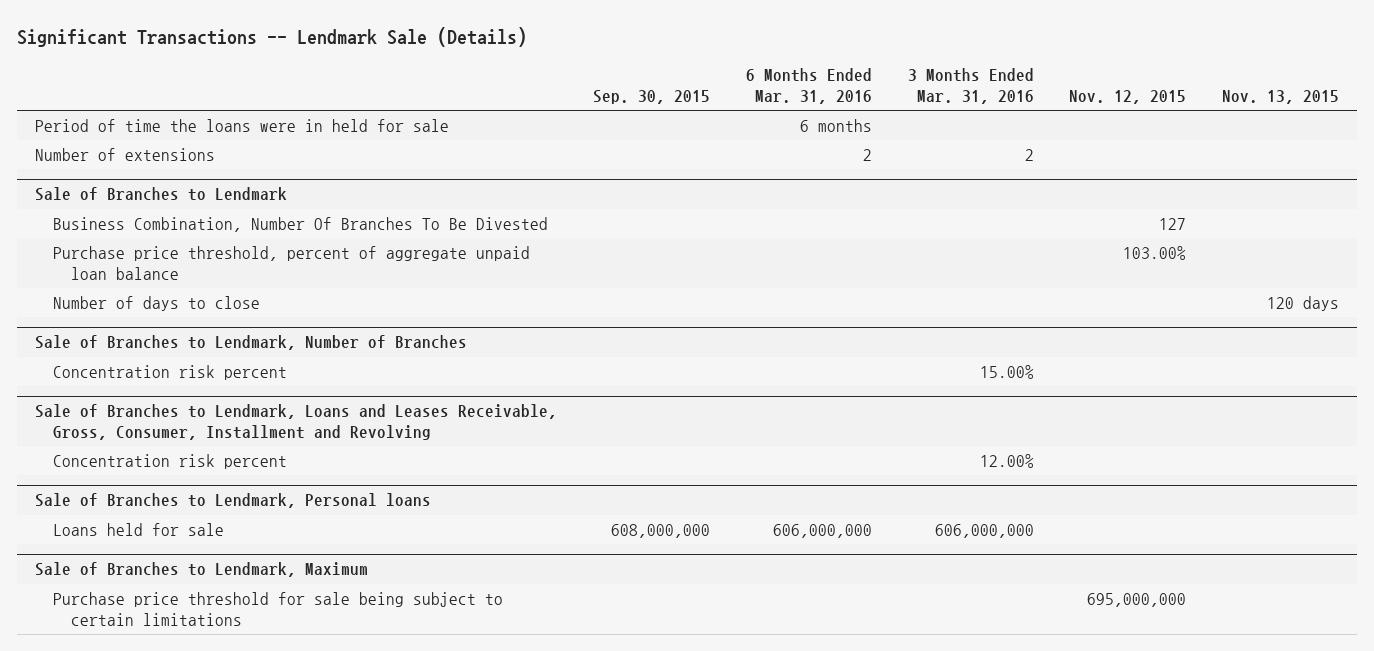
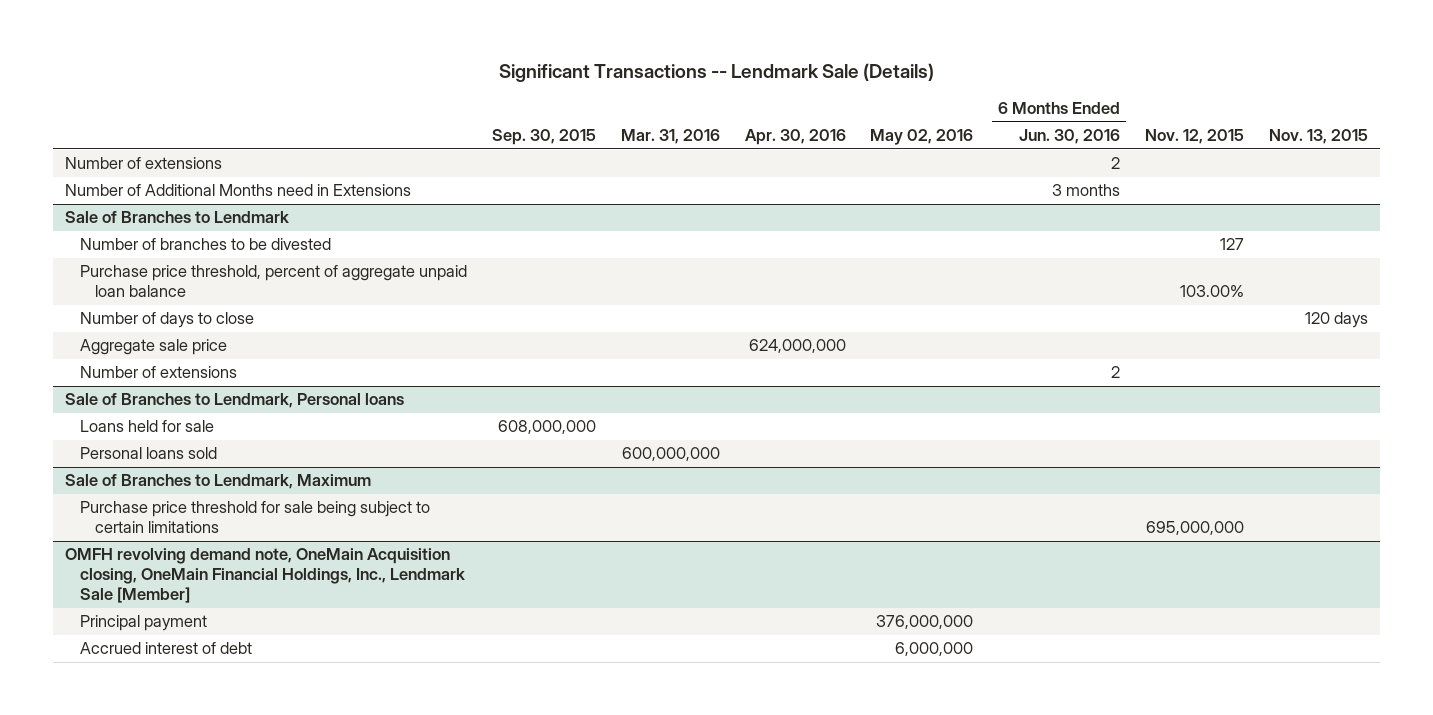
- | Sep. 30, 2015 | 6 Months Ended Mar. 31, 2016 | 3 Months Ended Mar. 31, 2016 | Nov. 12, 2015 | Nov. 13, 2015
+ | Sep. 30, 2015 | Mar. 31, 2016 | Apr. 30, 2016 | May 02, 2016 | 6 Months Ended Jun. 30, 2016 | Nov. 12, 2015 | Nov. 13, 2015
- Period of time the loans were in held for sale | | 6 months | | |
+ Number of Additional Months need in Extensions | | | | | 3 months | |
@ Sale of Branches to Lendmark
- Business Combination, Number Of Branches To Be Divested | | | | 127 |
+ Number of branches to be divested | | | | | | 127 |
- Sale of Branches to Lendmark, Number of Branches
- Concentration risk percent | | | 15.00% | |
- Sale of Branches to Lendmark, Loans and Leases Receivable, Gross, Consumer, Installment and Revolving
- Concentration risk percent | | | 12.00% | |
@ Sale of Branches to Lendmark
+ Aggregate sale price | | | 624,000,000 | | | |
+ Number of extensions | | | | | 2 | |
@ Sale of Branches to Lendmark, Personal loans
+ Personal loans sold | | 600,000,000 | | | | |
+ OMFH revolving demand note, OneMain Acquisition closing, OneMain Financial Holdings, Inc., Lendmark Sale [Member]
+ Principal payment | | | | 376,000,000 | | |
+ Accrued interest of debt | | | | 6,000,000 | | |

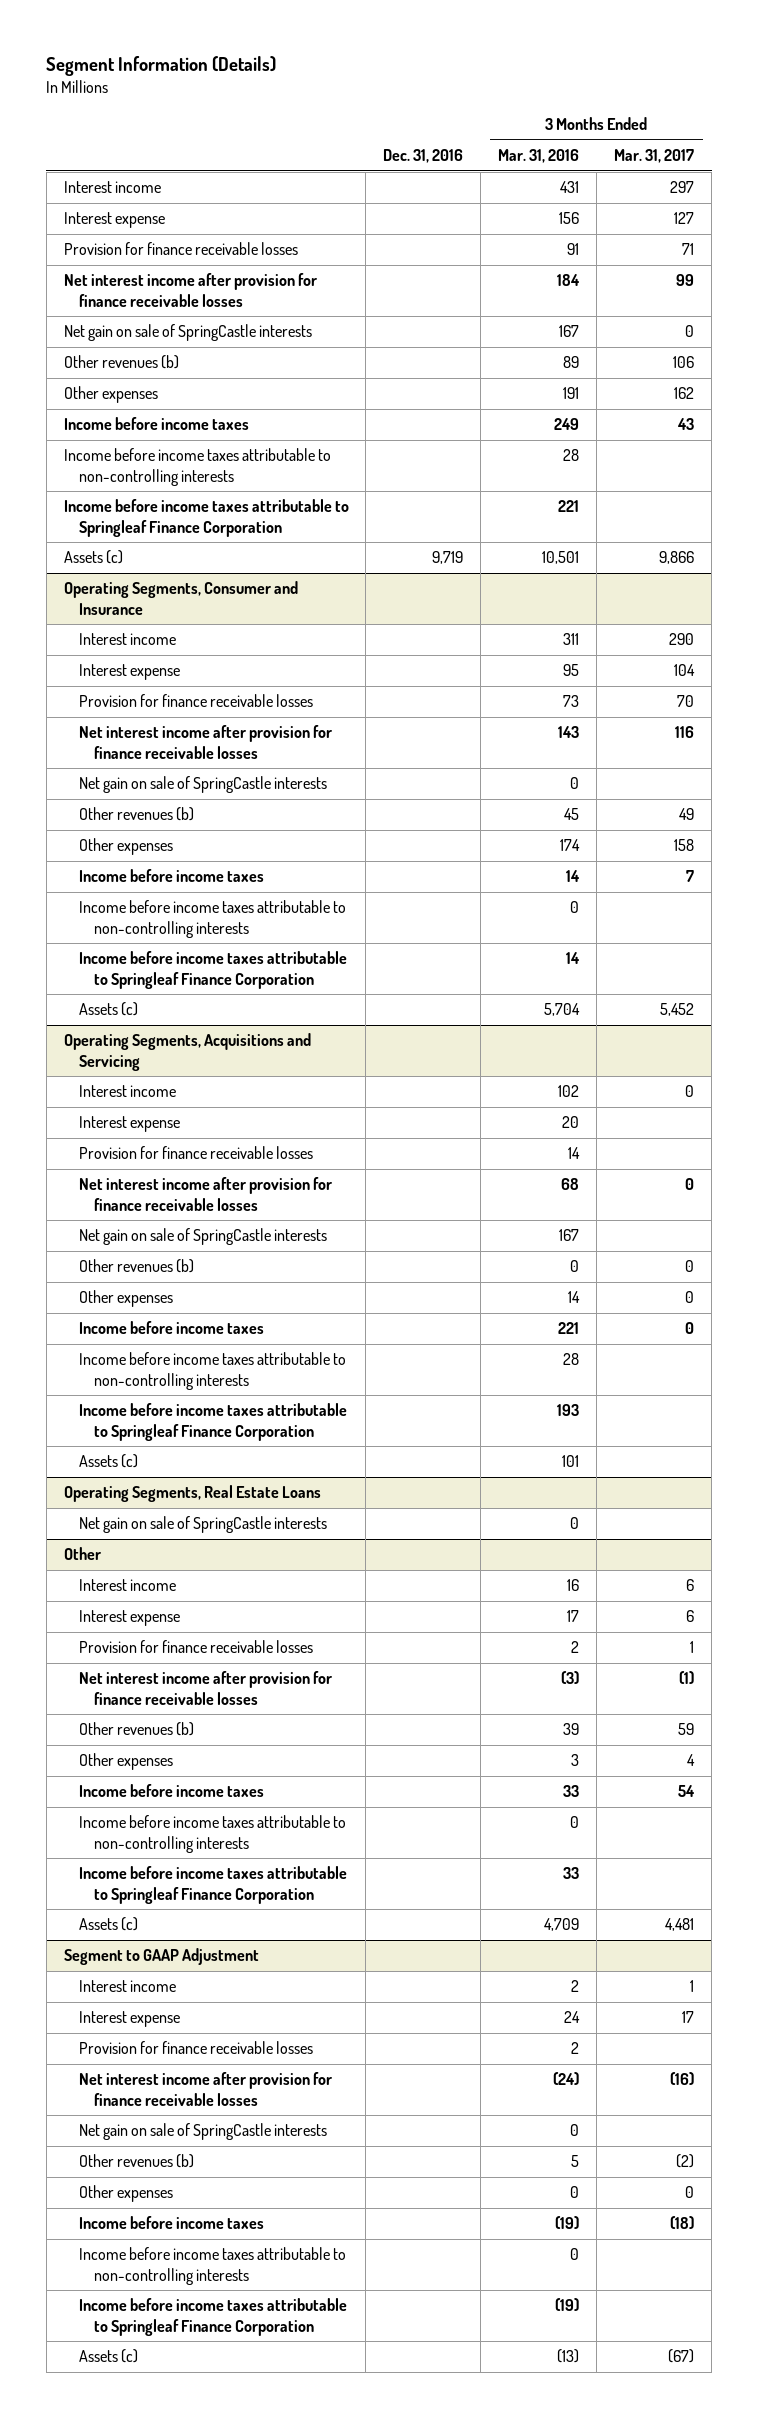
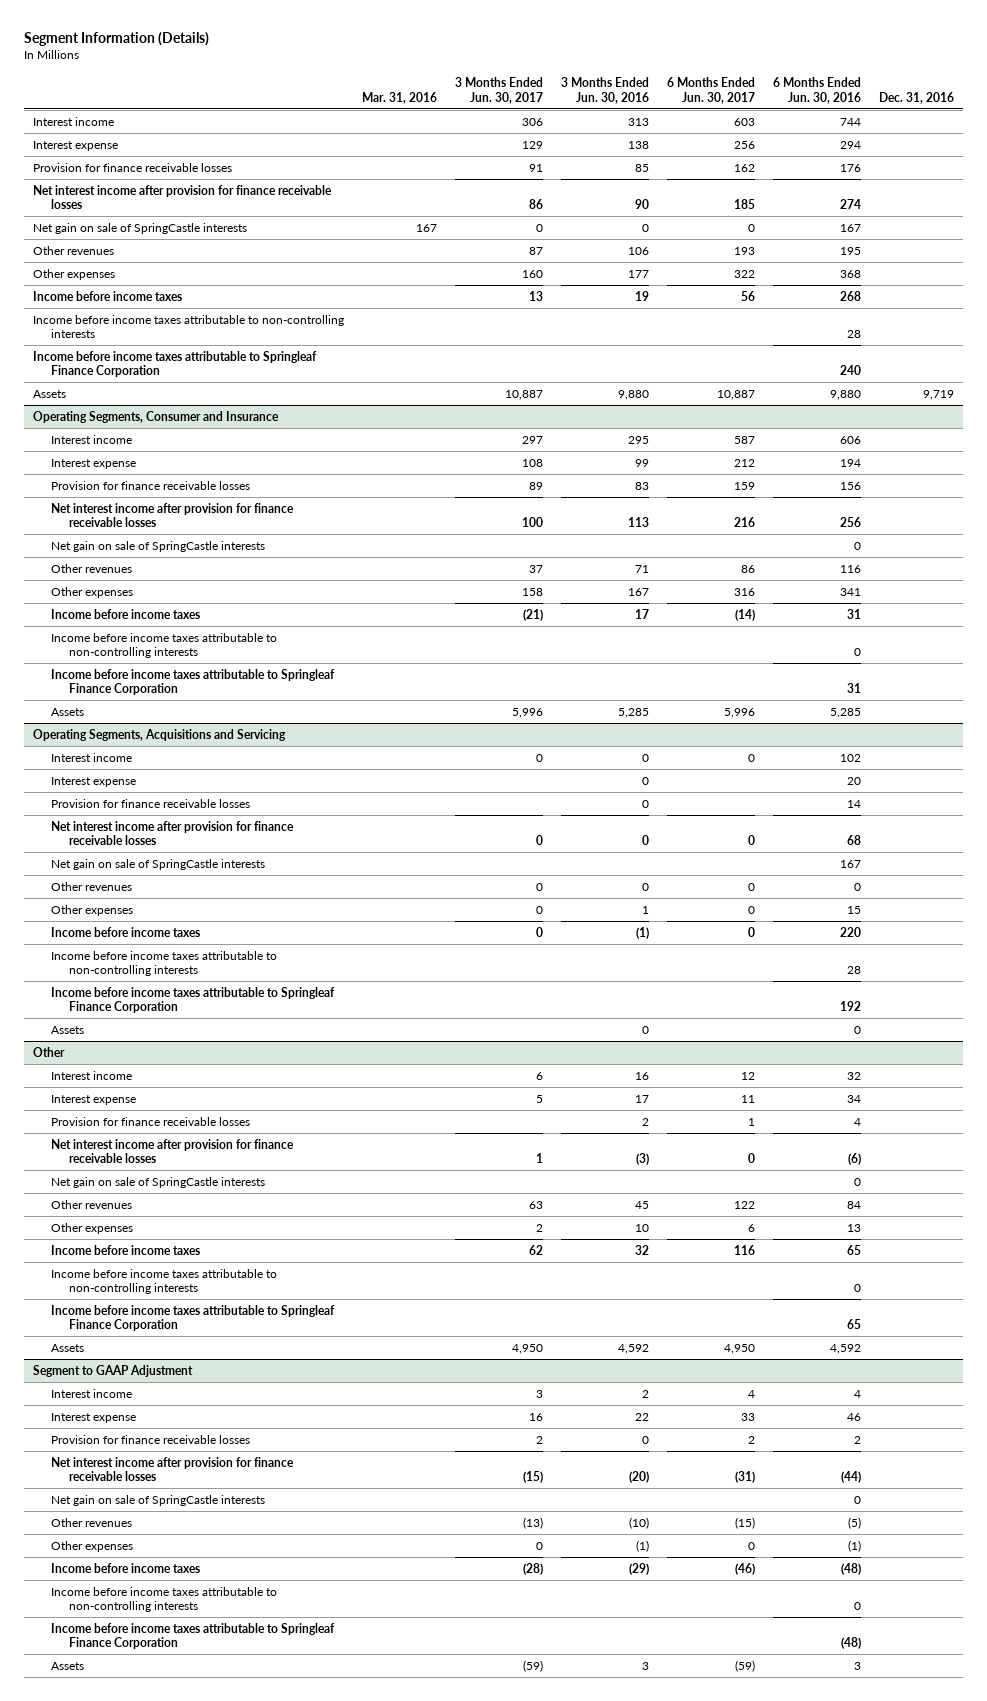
- | Dec. 31, 2016 | 3 Months Ended Mar. 31, 2016 | 3 Months Ended Mar. 31, 2017
+ | Mar. 31, 2016 | 3 Months Ended Jun. 30, 2017 | 3 Months Ended Jun. 30, 2016 | 6 Months Ended Jun. 30, 2017 | 6 Months Ended Jun. 30, 2016 | Dec. 31, 2016
- Other revenues (b) | | 89 | 106
+ Other revenues | | 87 | 106 | 193 | 195 |
- Assets (c) | 9,719 | 10,501 | 9,866
+ Assets | | 10,887 | 9,880 | 10,887 | 9,880 | 9,719
@ Operating Segments, Consumer and Insurance
- Other revenues (b) | | 45 | 49
+ Other revenues | | 37 | 71 | 86 | 116 |
- Assets (c) | | 5,704 | 5,452
+ Assets | | 5,996 | 5,285 | 5,996 | 5,285 |
@ Operating Segments, Acquisitions and Servicing
- Other revenues (b) | | 0 | 0
+ Other revenues | | 0 | 0 | 0 | 0 |
- Assets (c) | | 101 |
- Operating Segments, Real Estate Loans
- Net gain on sale of SpringCastle interests | | 0 |
@ Operating Segments, Acquisitions and Servicing
+ Assets | | | 0 | | 0 |
@ Other
- Other revenues (b) | | 39 | 59
+ Net gain on sale of SpringCastle interests | | | | | 0 |
+ Other revenues | | 63 | 45 | 122 | 84 |
- Assets (c) | | 4,709 | 4,481
+ Assets | | 4,950 | 4,592 | 4,950 | 4,592 |
@ Segment to GAAP Adjustment
- Other revenues (b) | | 5 | (2)
+ Other revenues | | (13) | (10) | (15) | (5) |
- Assets (c) | | (13) | (67)
+ Assets | | (59) | 3 | (59) | 3 |

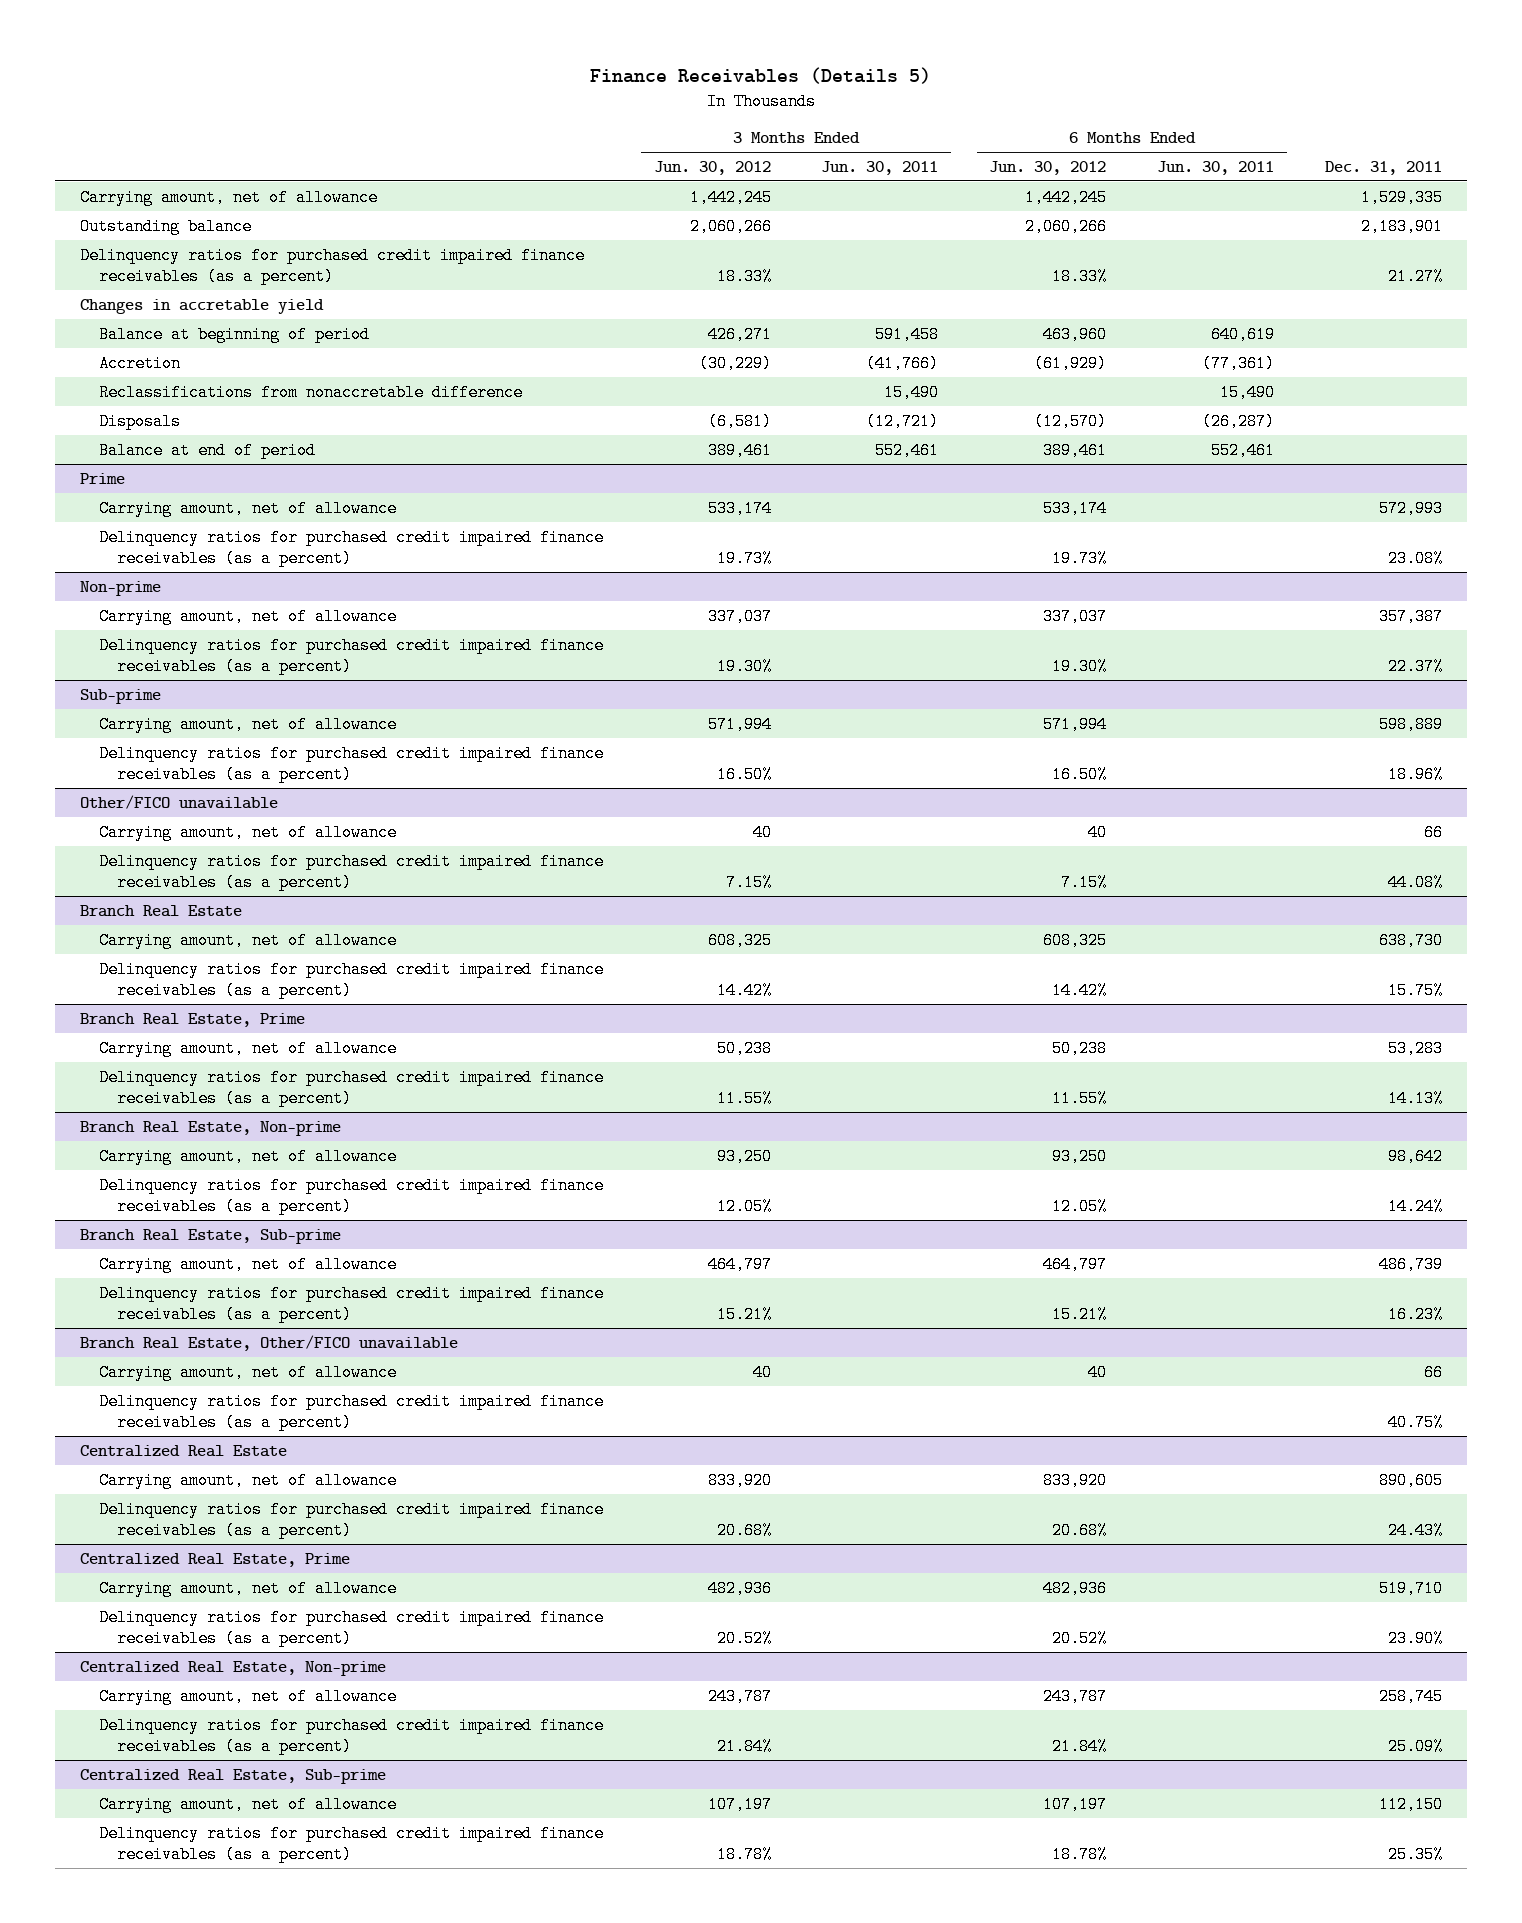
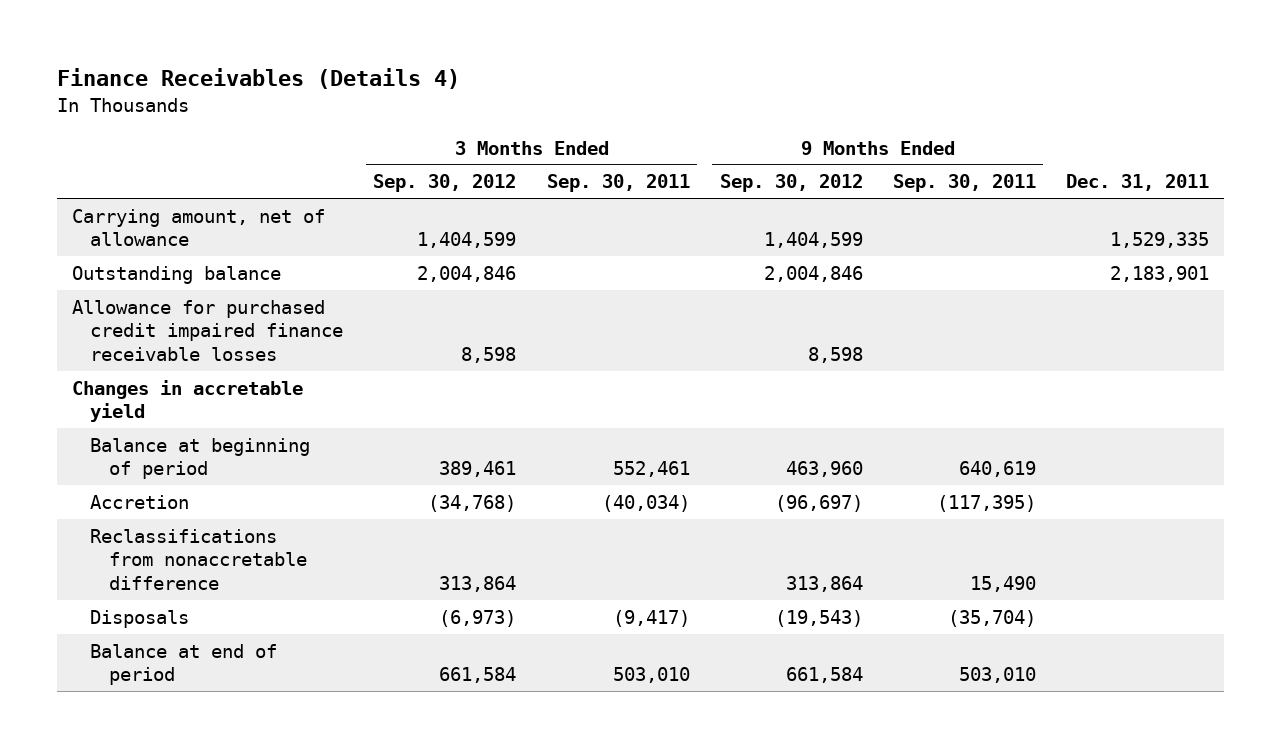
- Finance Receivables (Details 5)
+ Finance Receivables (Details 4)
- | 3 Months Ended Jun. 30, 2012 | 3 Months Ended Jun. 30, 2011 | 6 Months Ended Jun. 30, 2012 | 6 Months Ended Jun. 30, 2011 | Dec. 31, 2011
+ | 3 Months Ended Sep. 30, 2012 | 3 Months Ended Sep. 30, 2011 | 9 Months Ended Sep. 30, 2012 | 9 Months Ended Sep. 30, 2011 | Dec. 31, 2011
- Delinquency ratios for purchased credit impaired finance receivables (as a percent) | 18.33% | | 18.33% | | 21.27%
+ Allowance for purchased credit impaired finance receivable losses | 8,598 | | 8,598 | |
- Prime
- Carrying amount, net of allowance | 533,174 | | 533,174 | | 572,993
- Delinquency ratios for purchased credit impaired finance receivables (as a percent) | 19.73% | | 19.73% | | 23.08%
- Non-prime
- Carrying amount, net of allowance | 337,037 | | 337,037 | | 357,387
- Delinquency ratios for purchased credit impaired finance receivables (as a percent) | 19.30% | | 19.30% | | 22.37%
- Sub-prime
- Carrying amount, net of allowance | 571,994 | | 571,994 | | 598,889
- Delinquency ratios for purchased credit impaired finance receivables (as a percent) | 16.50% | | 16.50% | | 18.96%
- Other/FICO unavailable
- Carrying amount, net of allowance | 40 | | 40 | | 66
- Delinquency ratios for purchased credit impaired finance receivables (as a percent) | 7.15% | | 7.15% | | 44.08%
- Branch Real Estate
- Carrying amount, net of allowance | 608,325 | | 608,325 | | 638,730
- Delinquency ratios for purchased credit impaired finance receivables (as a percent) | 14.42% | | 14.42% | | 15.75%
- Branch Real Estate, Prime
- Carrying amount, net of allowance | 50,238 | | 50,238 | | 53,283
- Delinquency ratios for purchased credit impaired finance receivables (as a percent) | 11.55% | | 11.55% | | 14.13%
- Branch Real Estate, Non-prime
- Carrying amount, net of allowance | 93,250 | | 93,250 | | 98,642
- Delinquency ratios for purchased credit impaired finance receivables (as a percent) | 12.05% | | 12.05% | | 14.24%
- Branch Real Estate, Sub-prime
- Carrying amount, net of allowance | 464,797 | | 464,797 | | 486,739
- Delinquency ratios for purchased credit impaired finance receivables (as a percent) | 15.21% | | 15.21% | | 16.23%
- Branch Real Estate, Other/FICO unavailable
- Carrying amount, net of allowance | 40 | | 40 | | 66
- Delinquency ratios for purchased credit impaired finance receivables (as a percent) | | | | | 40.75%
- Centralized Real Estate
- Carrying amount, net of allowance | 833,920 | | 833,920 | | 890,605
- Delinquency ratios for purchased credit impaired finance receivables (as a percent) | 20.68% | | 20.68% | | 24.43%
- Centralized Real Estate, Prime
- Carrying amount, net of allowance | 482,936 | | 482,936 | | 519,710
- Delinquency ratios for purchased credit impaired finance receivables (as a percent) | 20.52% | | 20.52% | | 23.90%
- Centralized Real Estate, Non-prime
- Carrying amount, net of allowance | 243,787 | | 243,787 | | 258,745
- Delinquency ratios for purchased credit impaired finance receivables (as a percent) | 21.84% | | 21.84% | | 25.09%
- Centralized Real Estate, Sub-prime
- Carrying amount, net of allowance | 107,197 | | 107,197 | | 112,150
- Delinquency ratios for purchased credit impaired finance receivables (as a percent) | 18.78% | | 18.78% | | 25.35%

